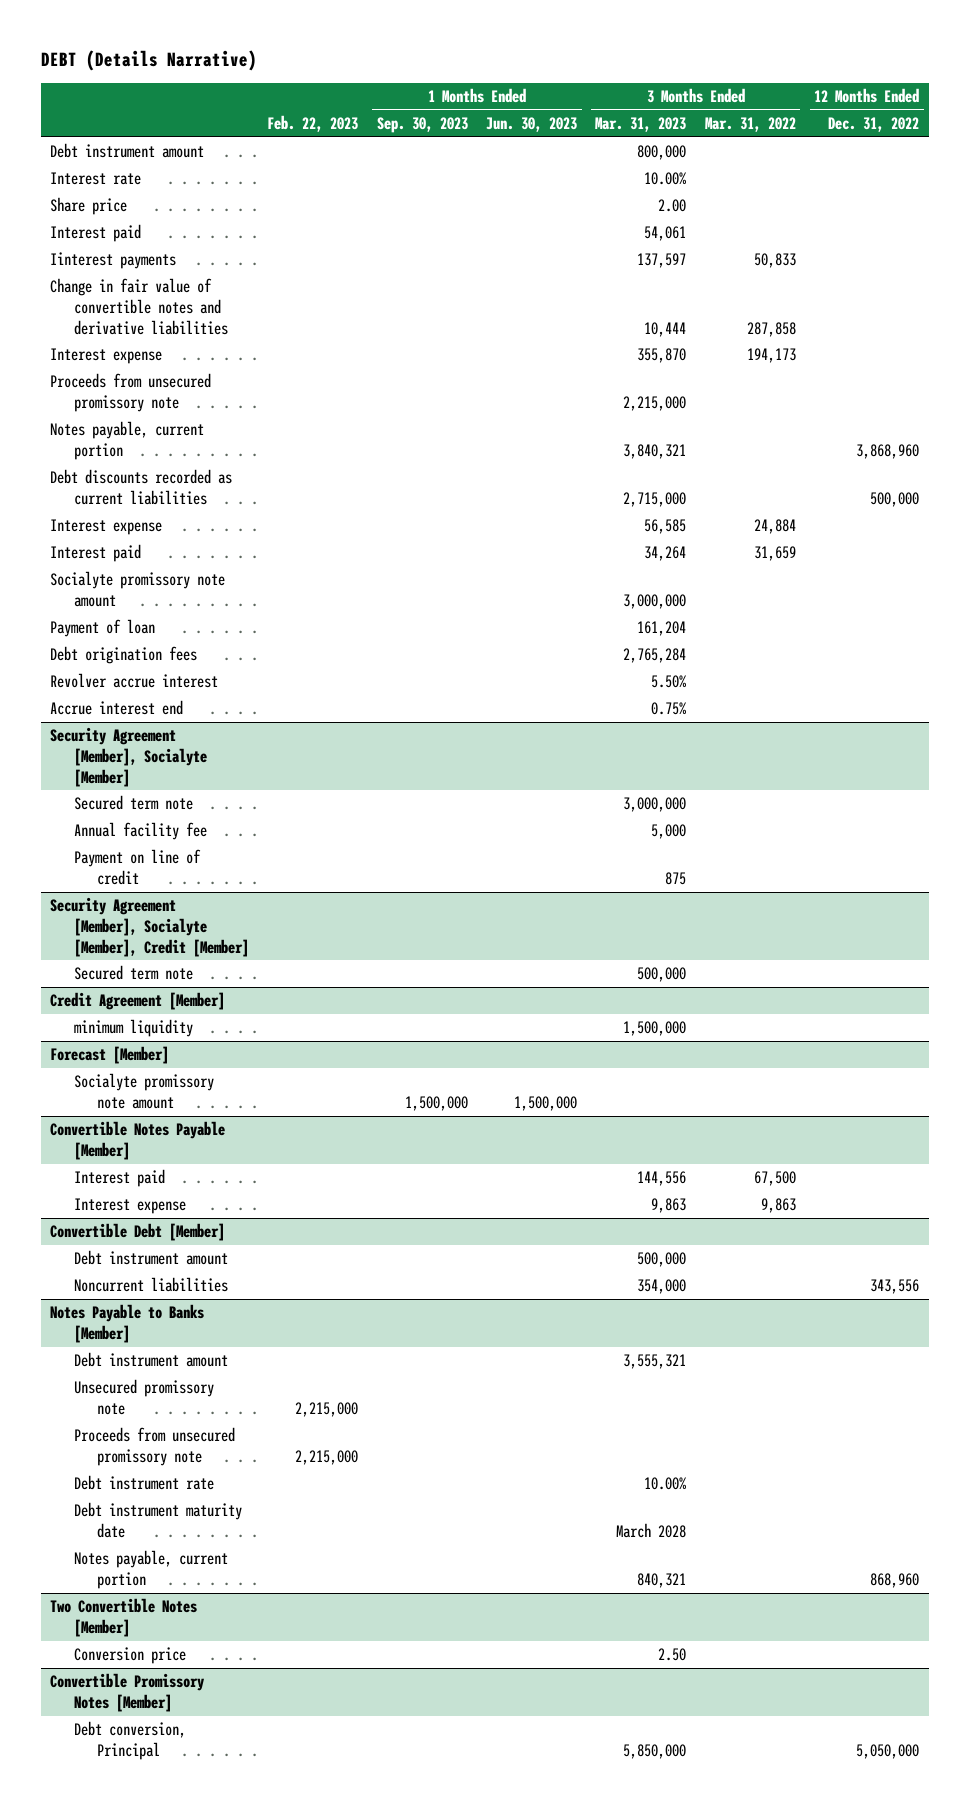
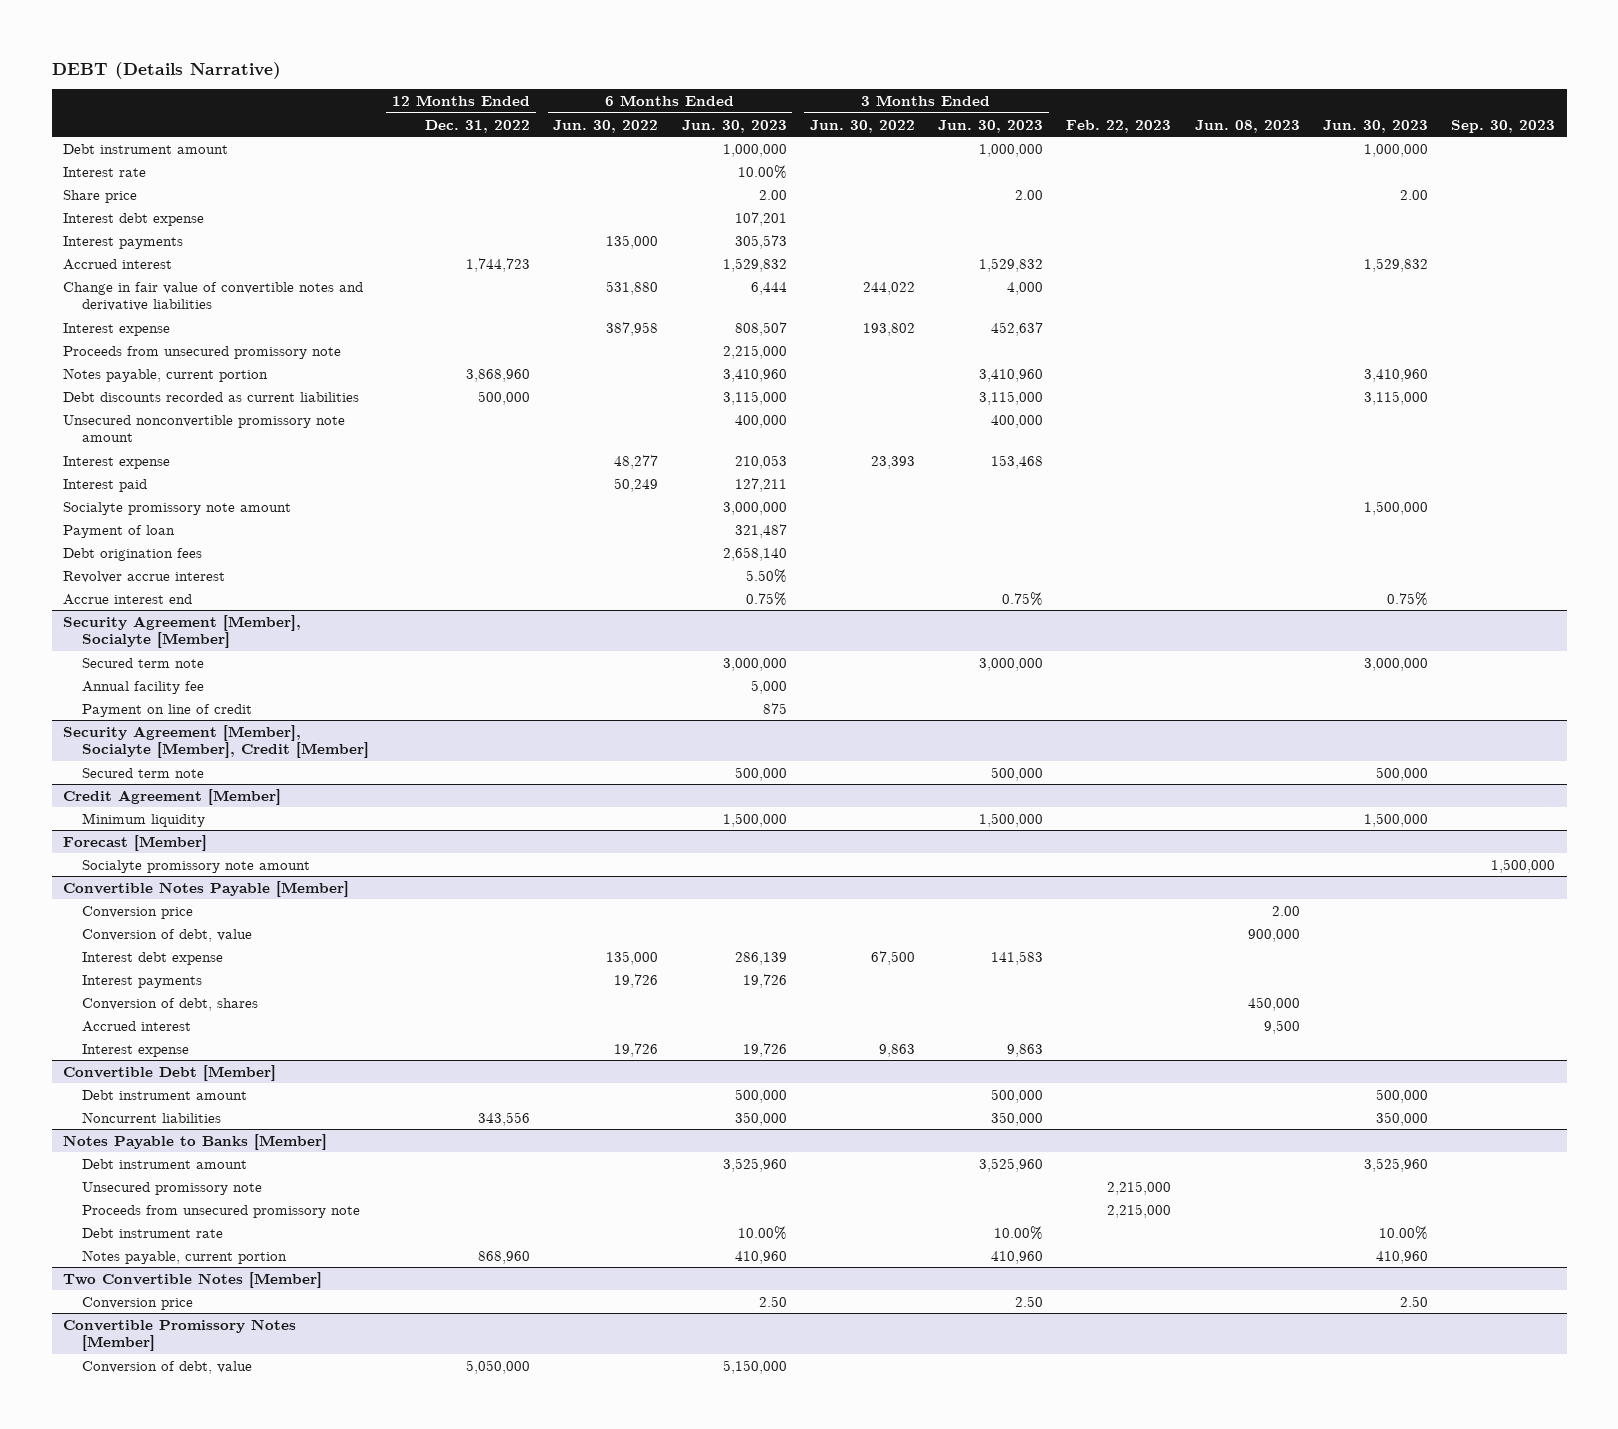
- | Feb. 22, 2023 | 1 Months Ended Sep. 30, 2023 | 1 Months Ended Jun. 30, 2023 | 3 Months Ended Mar. 31, 2023 | 3 Months Ended Mar. 31, 2022 | 12 Months Ended Dec. 31, 2022
+ | 12 Months Ended Dec. 31, 2022 | 6 Months Ended Jun. 30, 2022 | 6 Months Ended Jun. 30, 2023 | 3 Months Ended Jun. 30, 2022 | 3 Months Ended Jun. 30, 2023 | Feb. 22, 2023 | Jun. 08, 2023 | Jun. 30, 2023 | Sep. 30, 2023
- Interest paid | | | | 54,061 | |
- Iinterest payments | | | | 137,597 | 50,833 |
+ Interest debt expense | | | 107,201 | | | | | |
+ Interest payments | | 135,000 | 305,573 | | | | | |
+ Accrued interest | 1,744,723 | | 1,529,832 | | 1,529,832 | | | 1,529,832 |
+ Unsecured nonconvertible promissory note amount | | | 400,000 | | 400,000 | | | |
@ Credit Agreement [Member]
- minimum liquidity | | | | 1,500,000 | |
+ Minimum liquidity | | | 1,500,000 | | 1,500,000 | | | 1,500,000 |
@ Convertible Notes Payable [Member]
- Interest paid | | | | 144,556 | 67,500 |
+ Conversion price | | | | | | | 2.00 | |
+ Conversion of debt, value | | | | | | | 900,000 | |
+ Interest debt expense | | 135,000 | 286,139 | 67,500 | 141,583 | | | |
+ Interest payments | | 19,726 | 19,726 | | | | | |
+ Conversion of debt, shares | | | | | | | 450,000 | |
+ Accrued interest | | | | | | | 9,500 | |
@ Notes Payable to Banks [Member]
- Debt instrument maturity date | | | | March 2028 | |
@ Convertible Promissory Notes [Member]
- Debt conversion, Principal | | | | 5,850,000 | | 5,050,000
+ Conversion of debt, value | 5,050,000 | | 5,150,000 | | | | | |

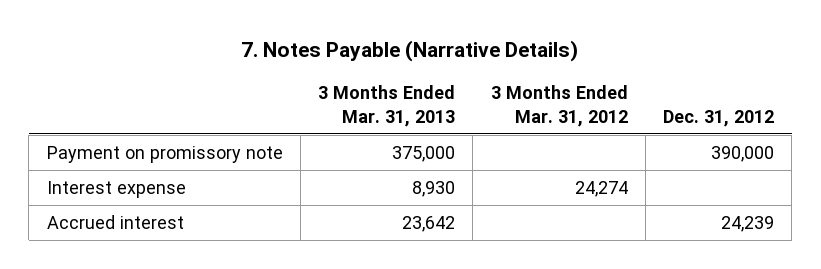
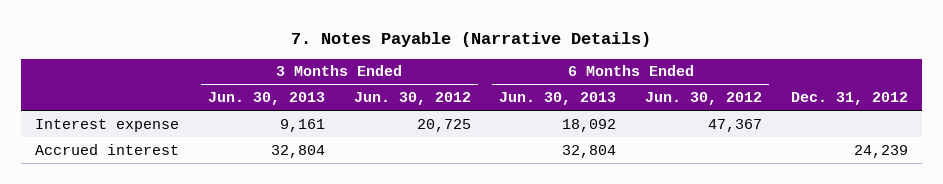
- | 3 Months Ended Mar. 31, 2013 | 3 Months Ended Mar. 31, 2012 | Dec. 31, 2012
+ | 3 Months Ended Jun. 30, 2013 | 3 Months Ended Jun. 30, 2012 | 6 Months Ended Jun. 30, 2013 | 6 Months Ended Jun. 30, 2012 | Dec. 31, 2012
- Payment on promissory note | 375,000 | | 390,000

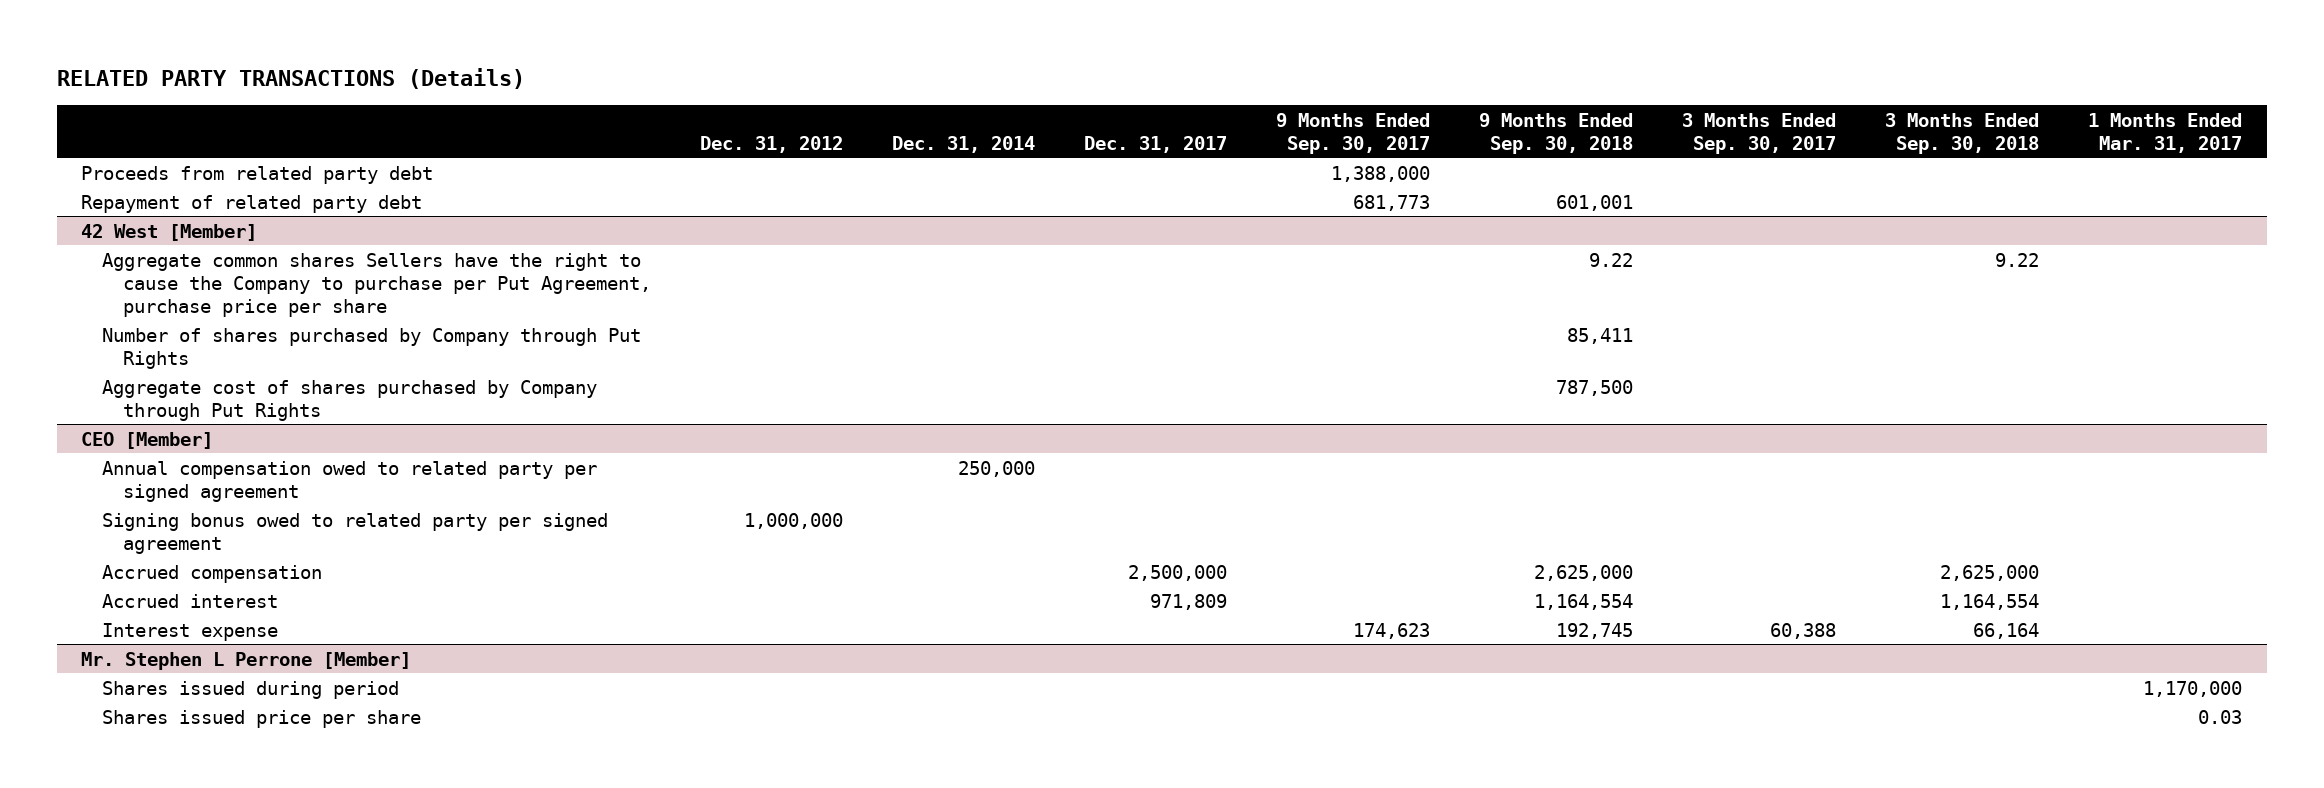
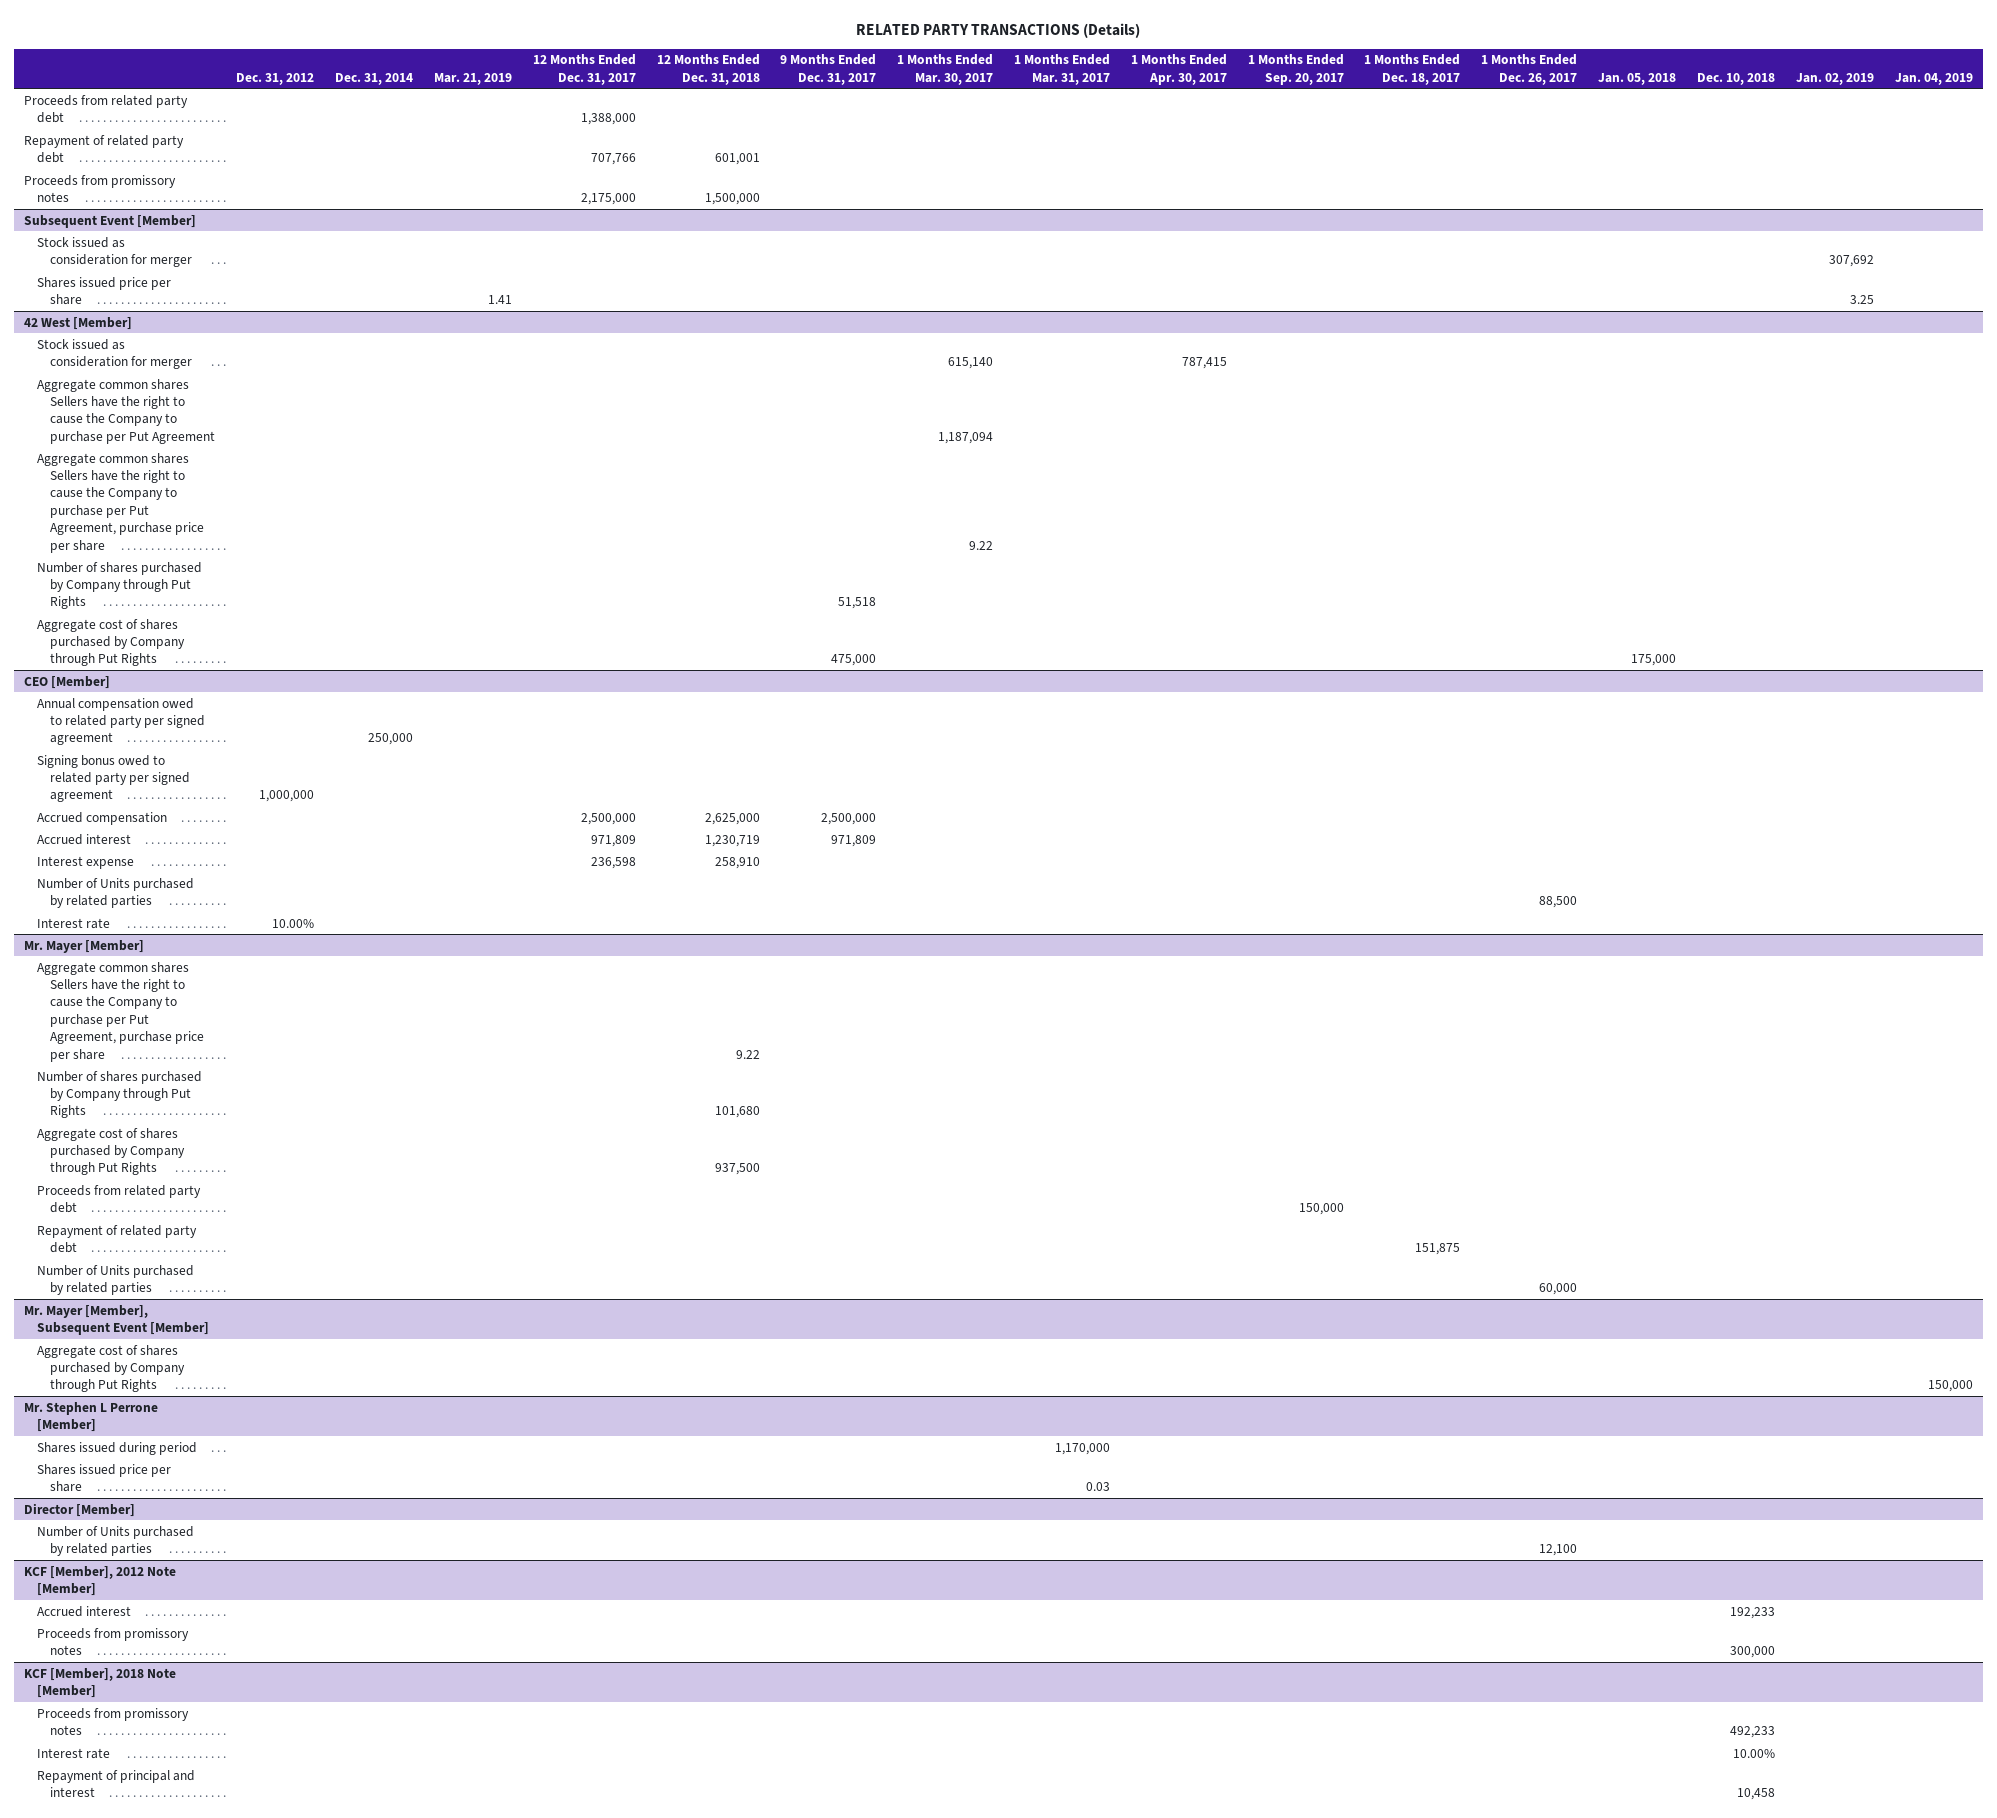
- | Dec. 31, 2012 | Dec. 31, 2014 | Dec. 31, 2017 | 9 Months Ended Sep. 30, 2017 | 9 Months Ended Sep. 30, 2018 | 3 Months Ended Sep. 30, 2017 | 3 Months Ended Sep. 30, 2018 | 1 Months Ended Mar. 31, 2017
+ | Dec. 31, 2012 | Dec. 31, 2014 | Mar. 21, 2019 | 12 Months Ended Dec. 31, 2017 | 12 Months Ended Dec. 31, 2018 | 9 Months Ended Dec. 31, 2017 | 1 Months Ended Mar. 30, 2017 | 1 Months Ended Mar. 31, 2017 | 1 Months Ended Apr. 30, 2017 | 1 Months Ended Sep. 20, 2017 | 1 Months Ended Dec. 18, 2017 | 1 Months Ended Dec. 26, 2017 | Jan. 05, 2018 | Dec. 10, 2018 | Jan. 02, 2019 | Jan. 04, 2019
+ Proceeds from promissory notes | | | | 2,175,000 | 1,500,000 | | | | | | | | | | |
+ Subsequent Event [Member]
+ Stock issued as consideration for merger | | | | | | | | | | | | | | | 307,692 |
+ Shares issued price per share | | | 1.41 | | | | | | | | | | | | 3.25 |
@ 42 West [Member]
+ Stock issued as consideration for merger | | | | | | | 615,140 | | 787,415 | | | | | | |
+ Aggregate common shares Sellers have the right to cause the Company to purchase per Put Agreement | | | | | | | 1,187,094 | | | | | | | | |
@ CEO [Member]
+ Number of Units purchased by related parties | | | | | | | | | | | | 88,500 | | | |
+ Interest rate | 10.00% | | | | | | | | | | | | | | |
+ Mr. Mayer [Member]
+ Aggregate common shares Sellers have the right to cause the Company to purchase per Put Agreement, purchase price per share | | | | | 9.22 | | | | | | | | | | |
+ Number of shares purchased by Company through Put Rights | | | | | 101,680 | | | | | | | | | | |
+ Aggregate cost of shares purchased by Company through Put Rights | | | | | 937,500 | | | | | | | | | | |
+ Proceeds from related party debt | | | | | | | | | | 150,000 | | | | | |
+ Repayment of related party debt | | | | | | | | | | | 151,875 | | | | |
+ Number of Units purchased by related parties | | | | | | | | | | | | 60,000 | | | |
+ Mr. Mayer [Member], Subsequent Event [Member]
+ Aggregate cost of shares purchased by Company through Put Rights | | | | | | | | | | | | | | | | 150,000
+ Director [Member]
+ Number of Units purchased by related parties | | | | | | | | | | | | 12,100 | | | |
+ KCF [Member], 2012 Note [Member]
+ Accrued interest | | | | | | | | | | | | | | 192,233 | |
+ Proceeds from promissory notes | | | | | | | | | | | | | | 300,000 | |
+ KCF [Member], 2018 Note [Member]
+ Proceeds from promissory notes | | | | | | | | | | | | | | 492,233 | |
+ Interest rate | | | | | | | | | | | | | | 10.00% | |
+ Repayment of principal and interest | | | | | | | | | | | | | | 10,458 | |

